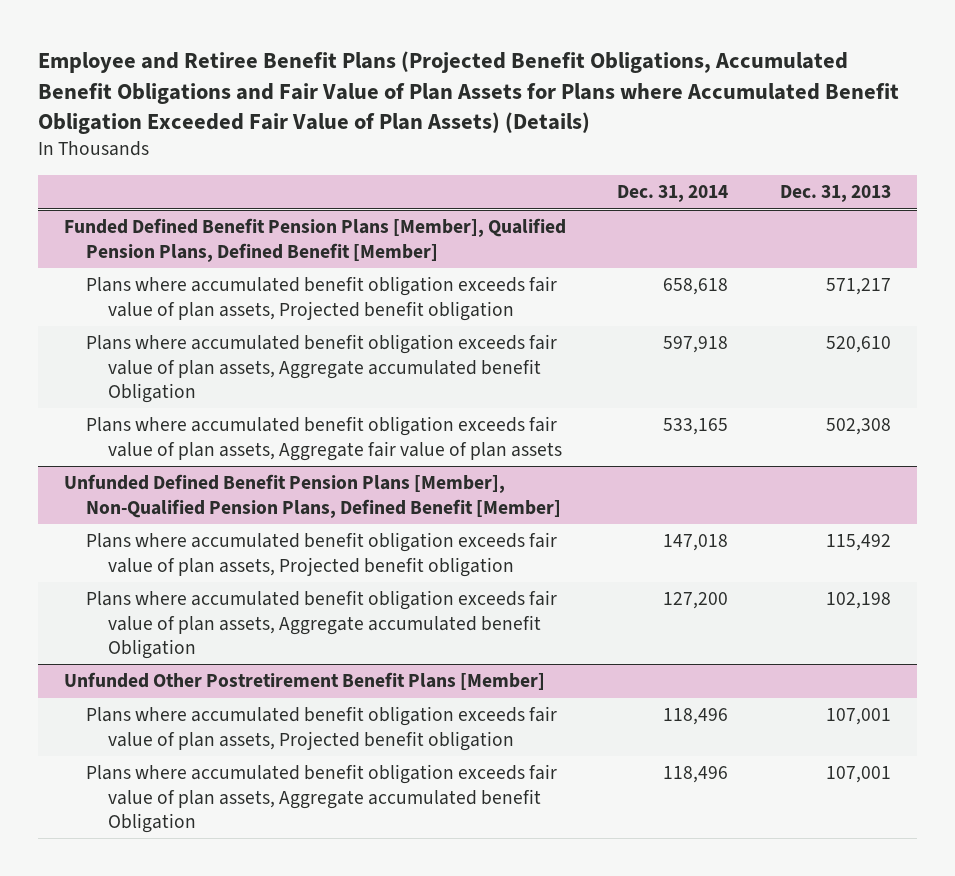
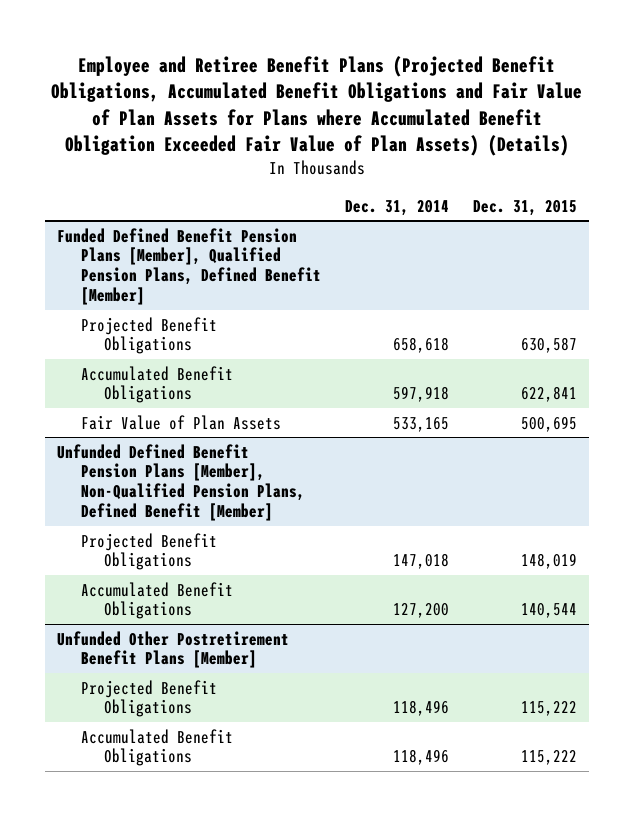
- | Dec. 31, 2014 | Dec. 31, 2013
+ | Dec. 31, 2014 | Dec. 31, 2015
@ Funded Defined Benefit Pension Plans [Member], Qualified Pension Plans, Defined Benefit [Member]
- Plans where accumulated benefit obligation exceeds fair value of plan assets, Projected benefit obligation | 658,618 | 571,217
- Plans where accumulated benefit obligation exceeds fair value of plan assets, Aggregate accumulated benefit Obligation | 597,918 | 520,610
- Plans where accumulated benefit obligation exceeds fair value of plan assets, Aggregate fair value of plan assets | 533,165 | 502,308
+ Projected Benefit Obligations | 658,618 | 630,587
+ Accumulated Benefit Obligations | 597,918 | 622,841
+ Fair Value of Plan Assets | 533,165 | 500,695
@ Unfunded Defined Benefit Pension Plans [Member], Non-Qualified Pension Plans, Defined Benefit [Member]
- Plans where accumulated benefit obligation exceeds fair value of plan assets, Projected benefit obligation | 147,018 | 115,492
- Plans where accumulated benefit obligation exceeds fair value of plan assets, Aggregate accumulated benefit Obligation | 127,200 | 102,198
+ Projected Benefit Obligations | 147,018 | 148,019
+ Accumulated Benefit Obligations | 127,200 | 140,544
@ Unfunded Other Postretirement Benefit Plans [Member]
- Plans where accumulated benefit obligation exceeds fair value of plan assets, Projected benefit obligation | 118,496 | 107,001
- Plans where accumulated benefit obligation exceeds fair value of plan assets, Aggregate accumulated benefit Obligation | 118,496 | 107,001
+ Projected Benefit Obligations | 118,496 | 115,222
+ Accumulated Benefit Obligations | 118,496 | 115,222

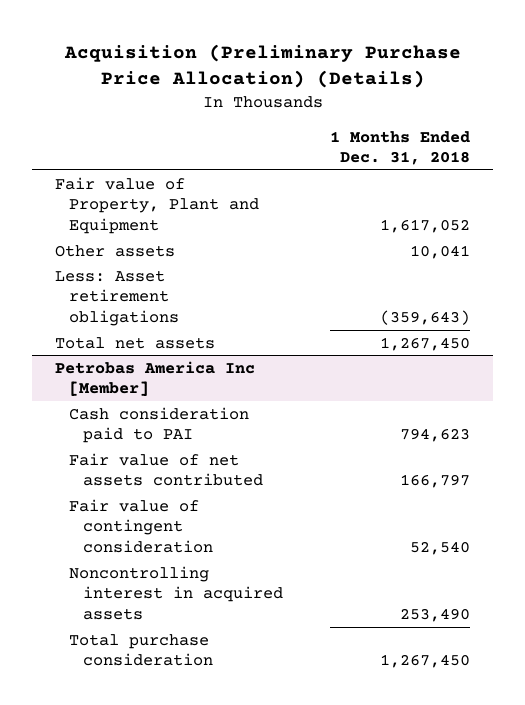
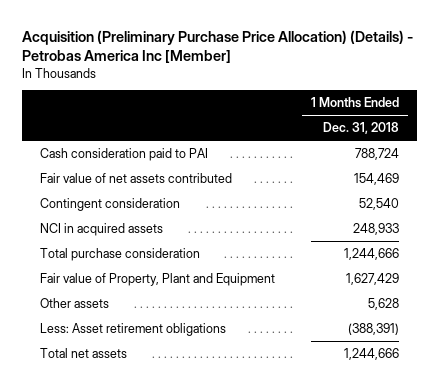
- Acquisition (Preliminary Purchase Price Allocation) (Details)
+ Acquisition (Preliminary Purchase Price Allocation) (Details) - Petrobas America Inc [Member]
- Fair value of Property, Plant and Equipment | 1,617,052
- Other assets | 10,041
- Less: Asset retirement obligations | (359,643)
- Total net assets | 1,267,450
- Petrobas America Inc [Member]
- Cash consideration paid to PAI | 794,623
- Fair value of net assets contributed | 166,797
- Fair value of contingent consideration | 52,540
- Noncontrolling interest in acquired assets | 253,490
- Total purchase consideration | 1,267,450
+ Cash consideration paid to PAI | 788,724
+ Fair value of net assets contributed | 154,469
+ Contingent consideration | 52,540
+ NCI in acquired assets | 248,933
+ Total purchase consideration | 1,244,666
+ Fair value of Property, Plant and Equipment | 1,627,429
+ Other assets | 5,628
+ Less: Asset retirement obligations | (388,391)
+ Total net assets | 1,244,666

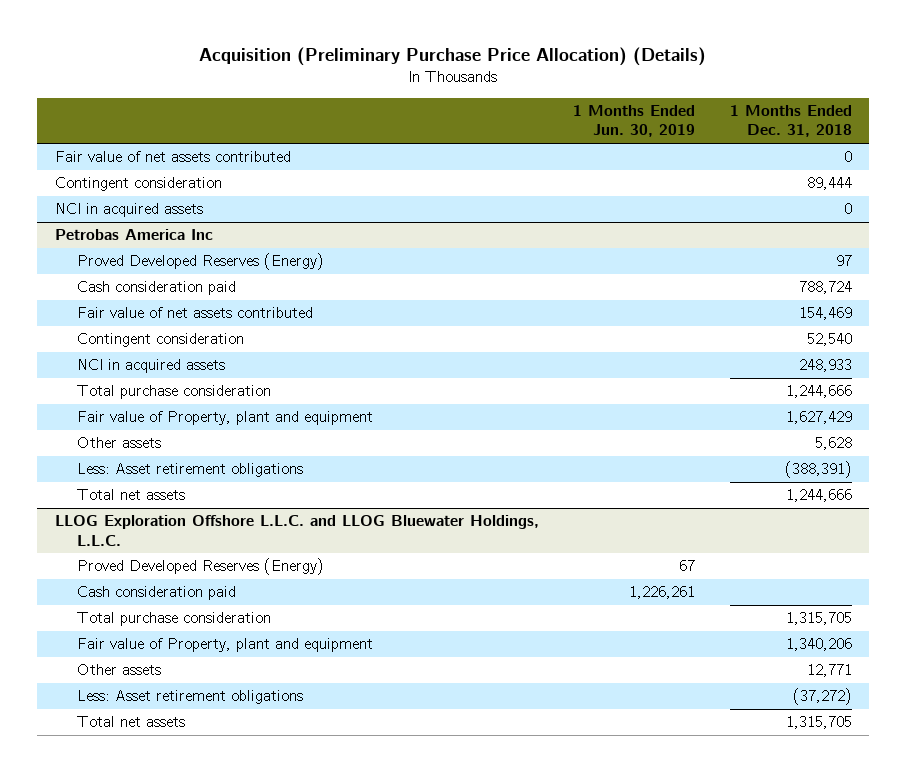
- Acquisition (Preliminary Purchase Price Allocation) (Details) - Petrobas America Inc [Member]
+ Acquisition (Preliminary Purchase Price Allocation) (Details)
- | 1 Months Ended Dec. 31, 2018
+ | 1 Months Ended Jun. 30, 2019 | 1 Months Ended Dec. 31, 2018
- Cash consideration paid to PAI | 788,724
+ Fair value of net assets contributed | | 0
+ Contingent consideration | | 89,444
+ NCI in acquired assets | | 0
+ Petrobas America Inc
+ Proved Developed Reserves (Energy) | | 97
+ Cash consideration paid | | 788,724
- Fair value of Property, Plant and Equipment | 1,627,429
+ Fair value of Property, plant and equipment | | 1,627,429
+ LLOG Exploration Offshore L.L.C. and LLOG Bluewater Holdings, L.L.C.
+ Proved Developed Reserves (Energy) | 67 |
+ Cash consideration paid | 1,226,261 |
+ Total purchase consideration | | 1,315,705
+ Fair value of Property, plant and equipment | | 1,340,206
+ Other assets | | 12,771
+ Less: Asset retirement obligations | | (37,272)
+ Total net assets | | 1,315,705

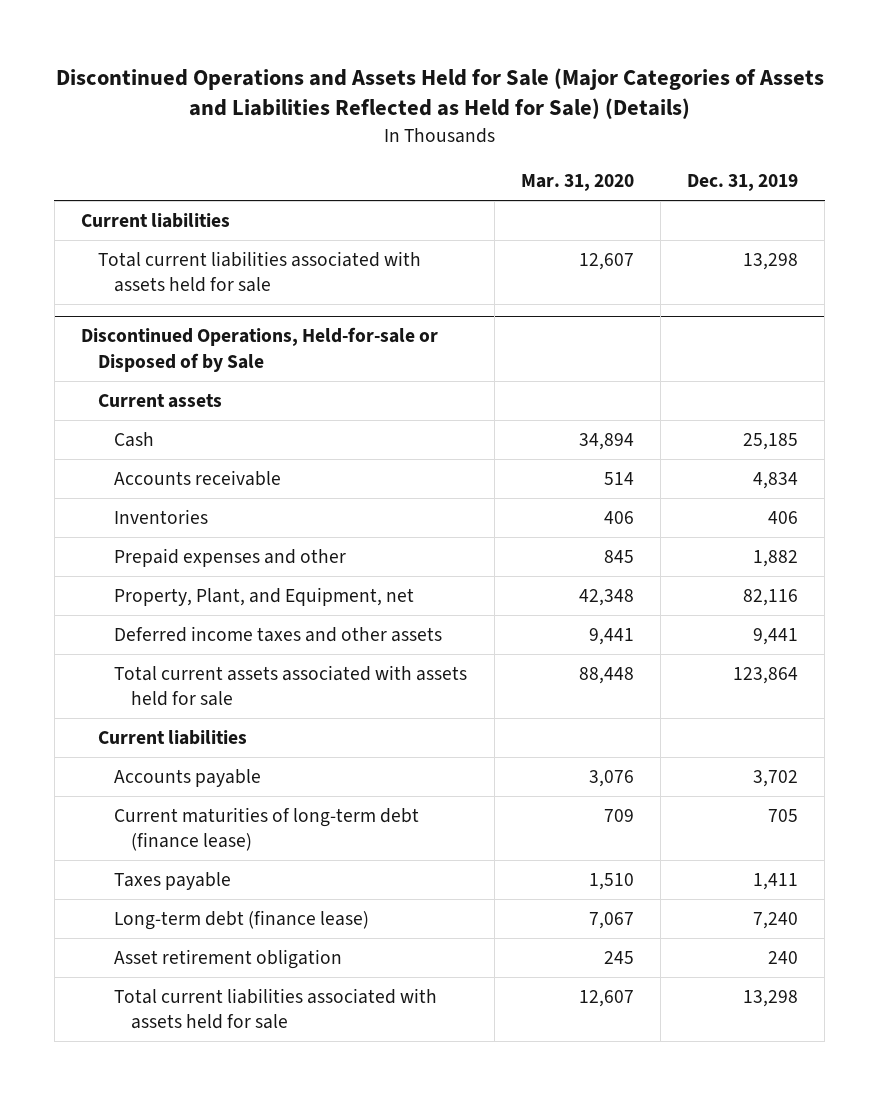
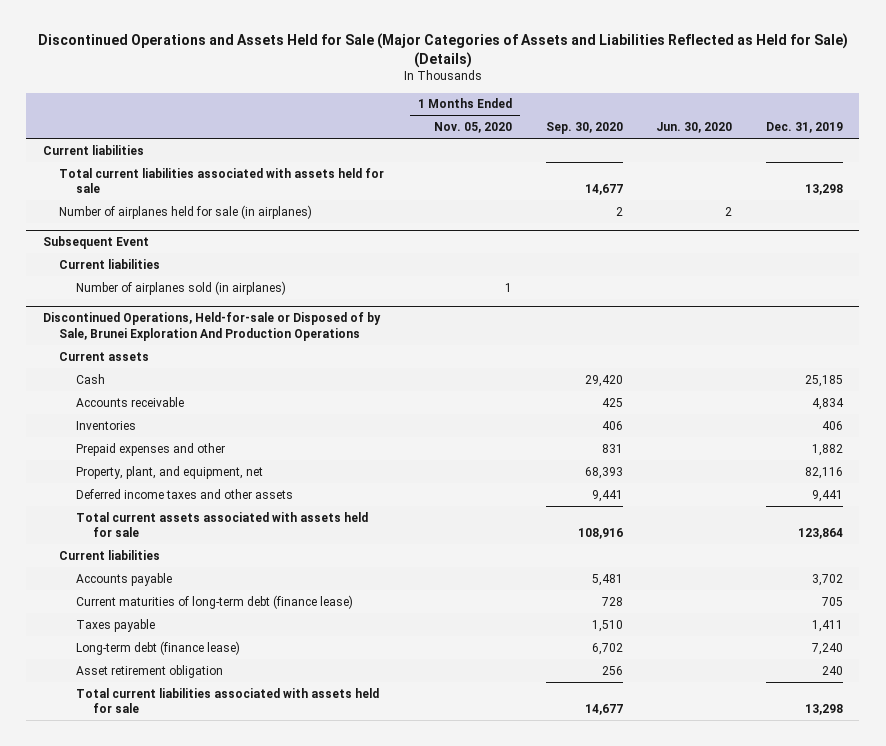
- | Mar. 31, 2020 | Dec. 31, 2019
+ | 1 Months Ended Nov. 05, 2020 | Sep. 30, 2020 | Jun. 30, 2020 | Dec. 31, 2019
- Discontinued Operations, Held-for-sale or Disposed of by Sale
+ Number of airplanes held for sale (in airplanes) | | 2 | 2 |
+ Subsequent Event
+ Current liabilities
+ Number of airplanes sold (in airplanes) | 1 | | |
+ Discontinued Operations, Held-for-sale or Disposed of by Sale, Brunei Exploration And Production Operations
- Property, Plant, and Equipment, net | 42,348 | 82,116
+ Property, plant, and equipment, net | | 68,393 | | 82,116

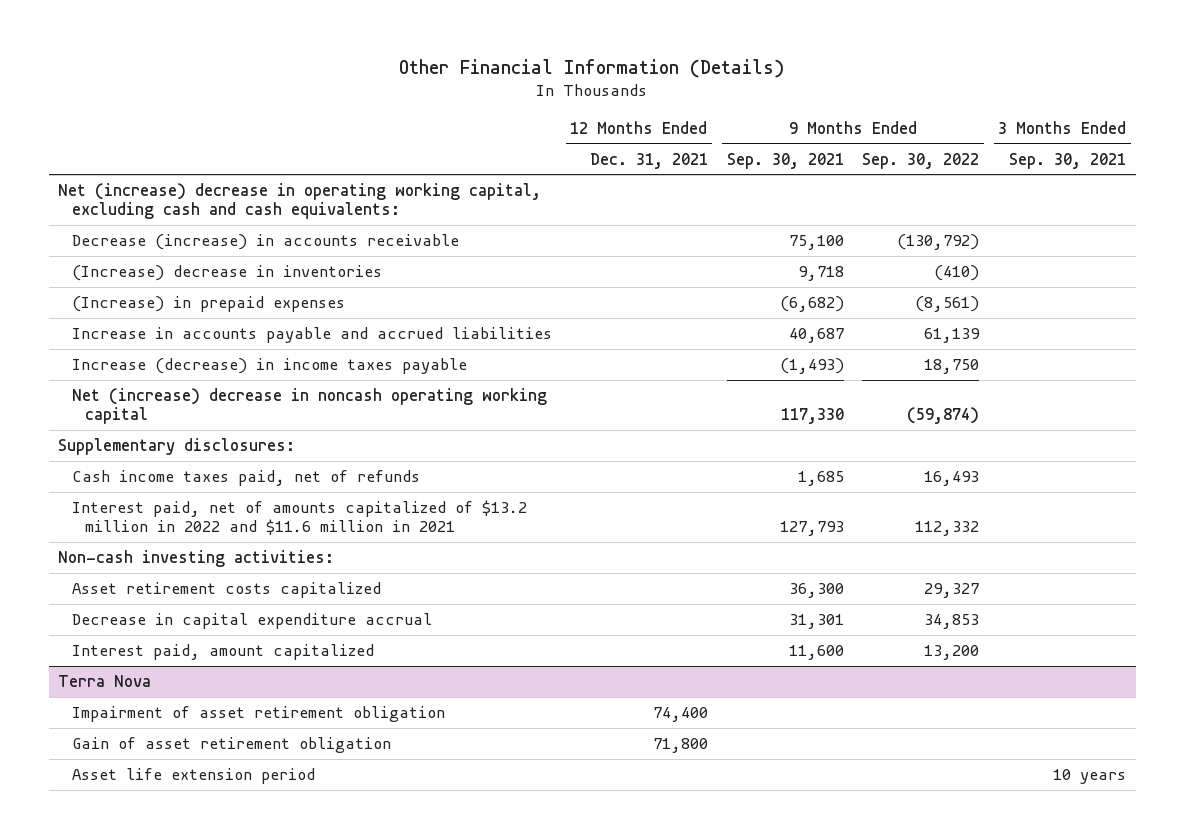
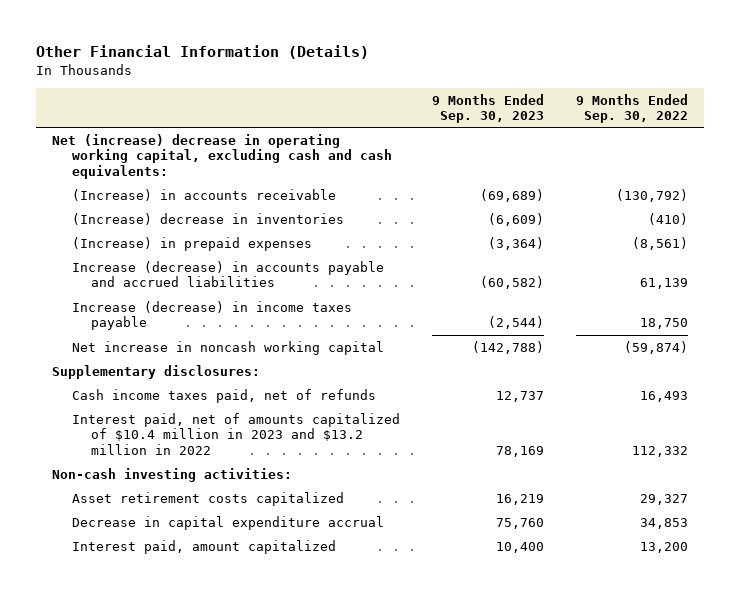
- | 12 Months Ended Dec. 31, 2021 | 9 Months Ended Sep. 30, 2021 | 9 Months Ended Sep. 30, 2022 | 3 Months Ended Sep. 30, 2021
+ | 9 Months Ended Sep. 30, 2023 | 9 Months Ended Sep. 30, 2022
- Decrease (increase) in accounts receivable | | 75,100 | (130,792) |
+ (Increase) in accounts receivable | (69,689) | (130,792)
- Increase in accounts payable and accrued liabilities | | 40,687 | 61,139 |
+ Increase (decrease) in accounts payable and accrued liabilities | (60,582) | 61,139
- Net (increase) decrease in noncash operating working capital | | 117,330 | (59,874) |
+ Net increase in noncash working capital | (142,788) | (59,874)
- Interest paid, net of amounts capitalized of $13.2 million in 2022 and $11.6 million in 2021 | | 127,793 | 112,332 |
+ Interest paid, net of amounts capitalized of $10.4 million in 2023 and $13.2 million in 2022 | 78,169 | 112,332
- Terra Nova
- Impairment of asset retirement obligation | 74,400 | | |
- Gain of asset retirement obligation | 71,800 | | |
- Asset life extension period | | | | 10 years

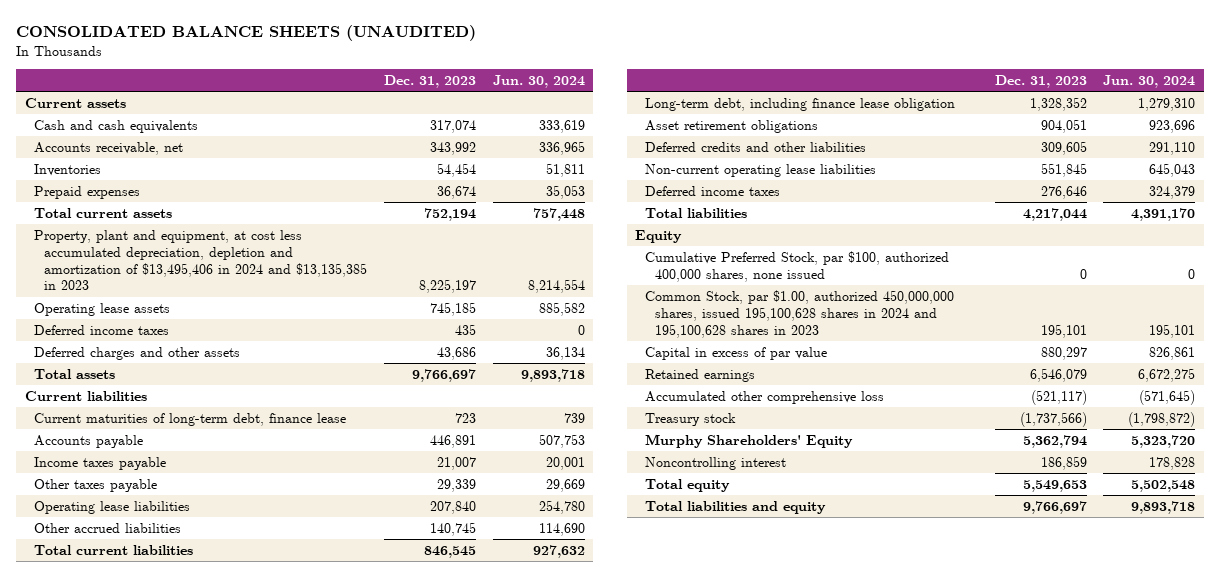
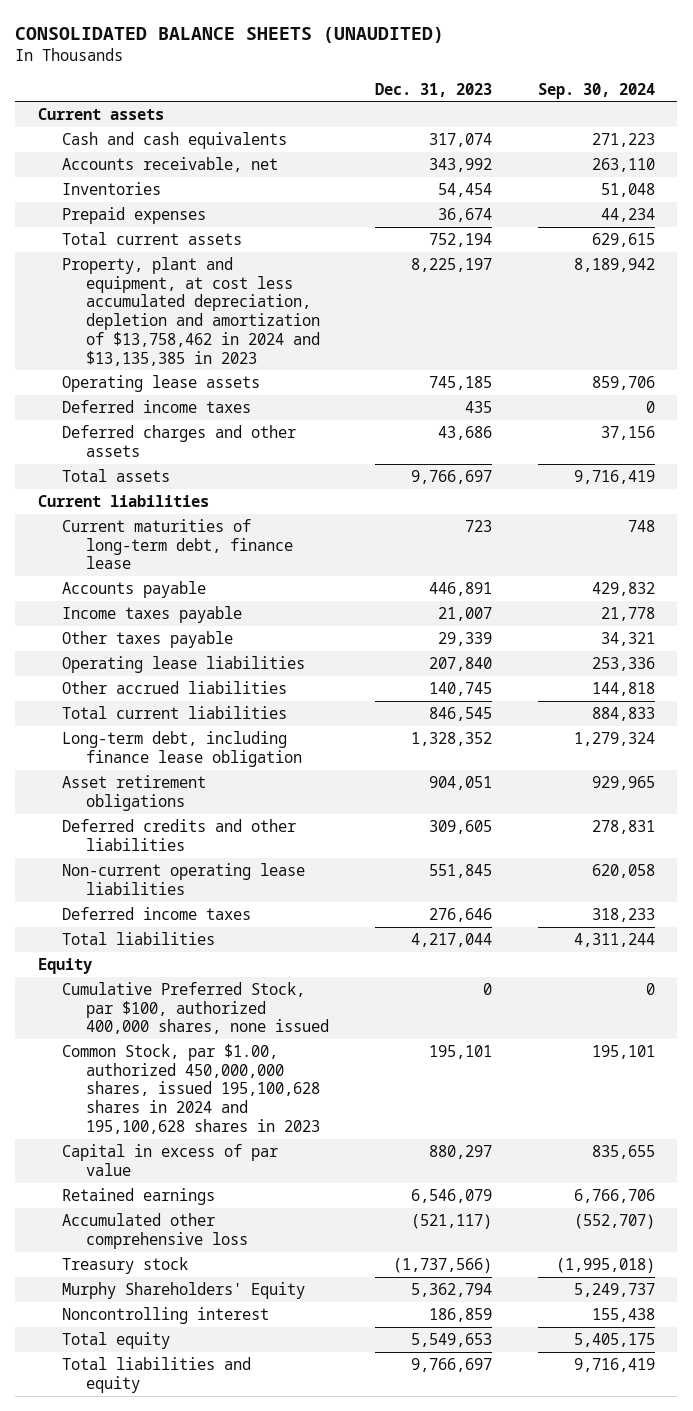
- | Dec. 31, 2023 | Jun. 30, 2024
+ | Dec. 31, 2023 | Sep. 30, 2024
- Property, plant and equipment, at cost less accumulated depreciation, depletion and amortization of $13,495,406 in 2024 and $13,135,385 in 2023 | 8,225,197 | 8,214,554
+ Property, plant and equipment, at cost less accumulated depreciation, depletion and amortization of $13,758,462 in 2024 and $13,135,385 in 2023 | 8,225,197 | 8,189,942

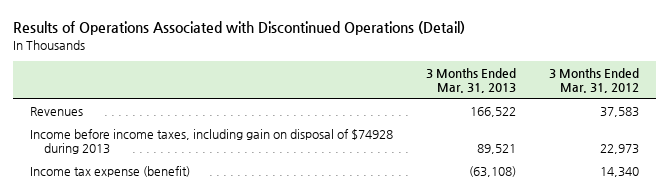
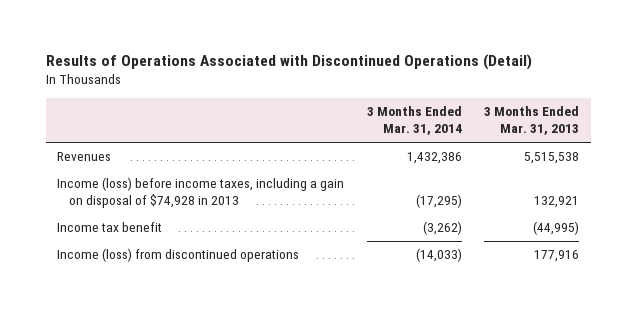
- | 3 Months Ended Mar. 31, 2013 | 3 Months Ended Mar. 31, 2012
+ | 3 Months Ended Mar. 31, 2014 | 3 Months Ended Mar. 31, 2013
- Revenues | 166,522 | 37,583
- Income before income taxes, including gain on disposal of $74928 during 2013 | 89,521 | 22,973
- Income tax expense (benefit) | (63,108) | 14,340
+ Revenues | 1,432,386 | 5,515,538
+ Income (loss) before income taxes, including a gain on disposal of $74,928 in 2013 | (17,295) | 132,921
+ Income tax benefit | (3,262) | (44,995)
+ Income (loss) from discontinued operations | (14,033) | 177,916

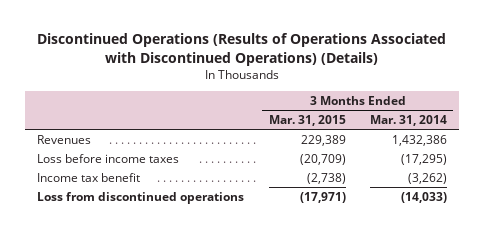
- Results of Operations Associated with Discontinued Operations (Detail)
+ Discontinued Operations (Results of Operations Associated with Discontinued Operations) (Details)
- | 3 Months Ended Mar. 31, 2014 | 3 Months Ended Mar. 31, 2013
+ | 3 Months Ended Mar. 31, 2015 | 3 Months Ended Mar. 31, 2014
- Income (loss) before income taxes, including a gain on disposal of $74,928 in 2013 | (17,295) | 132,921
+ Loss before income taxes | (20,709) | (17,295)
- Income (loss) from discontinued operations | (14,033) | 177,916
+ Loss from discontinued operations | (17,971) | (14,033)

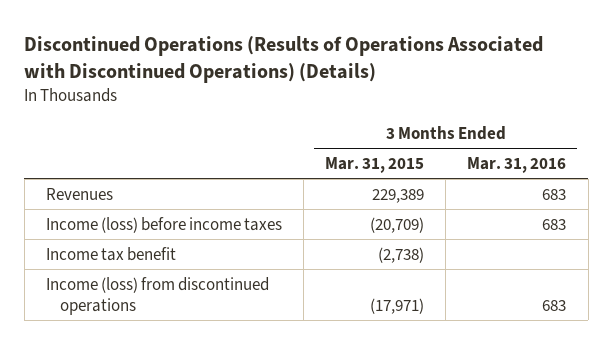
- | 3 Months Ended Mar. 31, 2015 | 3 Months Ended Mar. 31, 2014
+ | 3 Months Ended Mar. 31, 2015 | 3 Months Ended Mar. 31, 2016
- Loss before income taxes | (20,709) | (17,295)
+ Income (loss) before income taxes | (20,709) | 683
- Loss from discontinued operations | (17,971) | (14,033)
+ Income (loss) from discontinued operations | (17,971) | 683

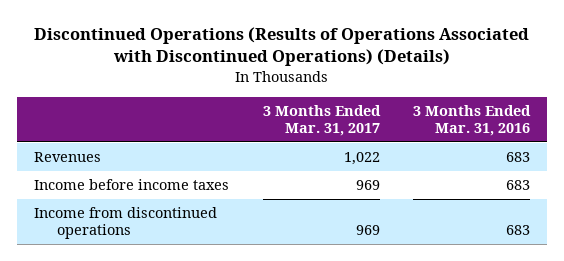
- | 3 Months Ended Mar. 31, 2015 | 3 Months Ended Mar. 31, 2016
+ | 3 Months Ended Mar. 31, 2017 | 3 Months Ended Mar. 31, 2016
- Income (loss) before income taxes | (20,709) | 683
- Income tax benefit | (2,738) |
- Income (loss) from discontinued operations | (17,971) | 683
+ Income before income taxes | 969 | 683
+ Income from discontinued operations | 969 | 683

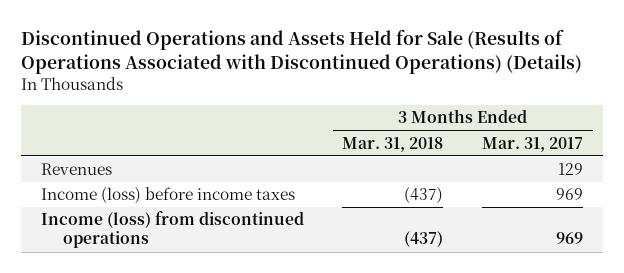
- Discontinued Operations (Results of Operations Associated with Discontinued Operations) (Details)
+ Discontinued Operations and Assets Held for Sale (Results of Operations Associated with Discontinued Operations) (Details)
- | 3 Months Ended Mar. 31, 2017 | 3 Months Ended Mar. 31, 2016
+ | 3 Months Ended Mar. 31, 2018 | 3 Months Ended Mar. 31, 2017
- Revenues | 1,022 | 683
- Income before income taxes | 969 | 683
- Income from discontinued operations | 969 | 683
+ Revenues | | 129
+ Income (loss) before income taxes | (437) | 969
+ Income (loss) from discontinued operations | (437) | 969

